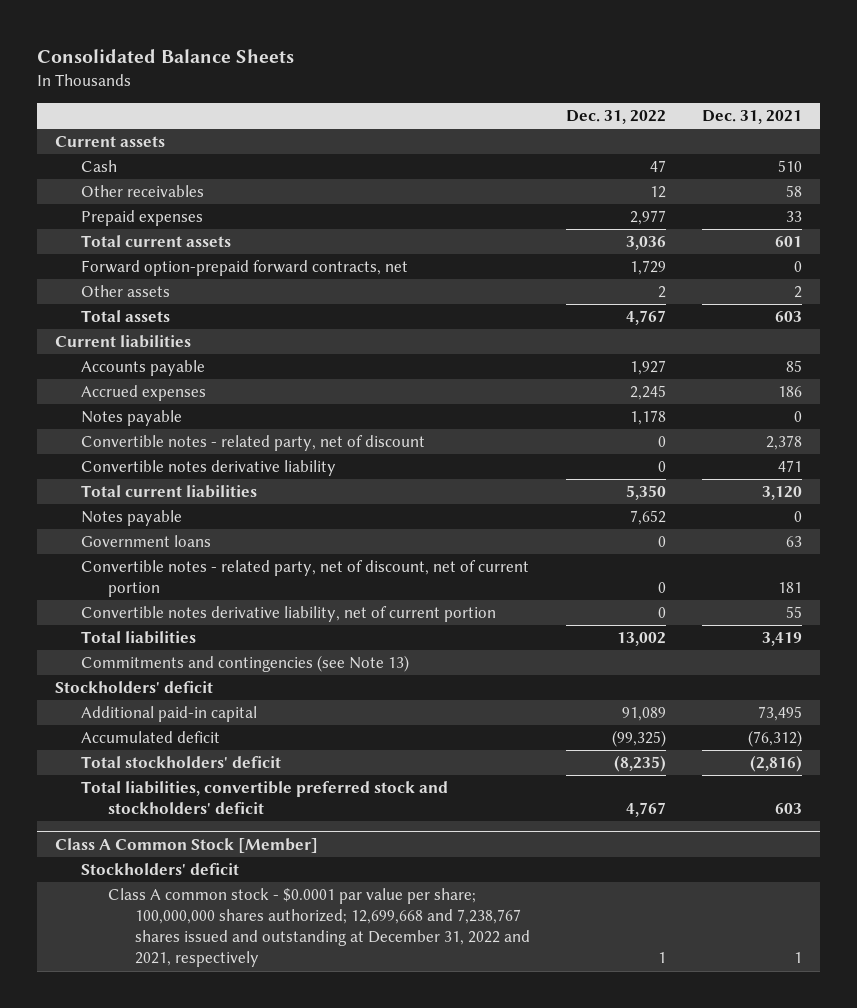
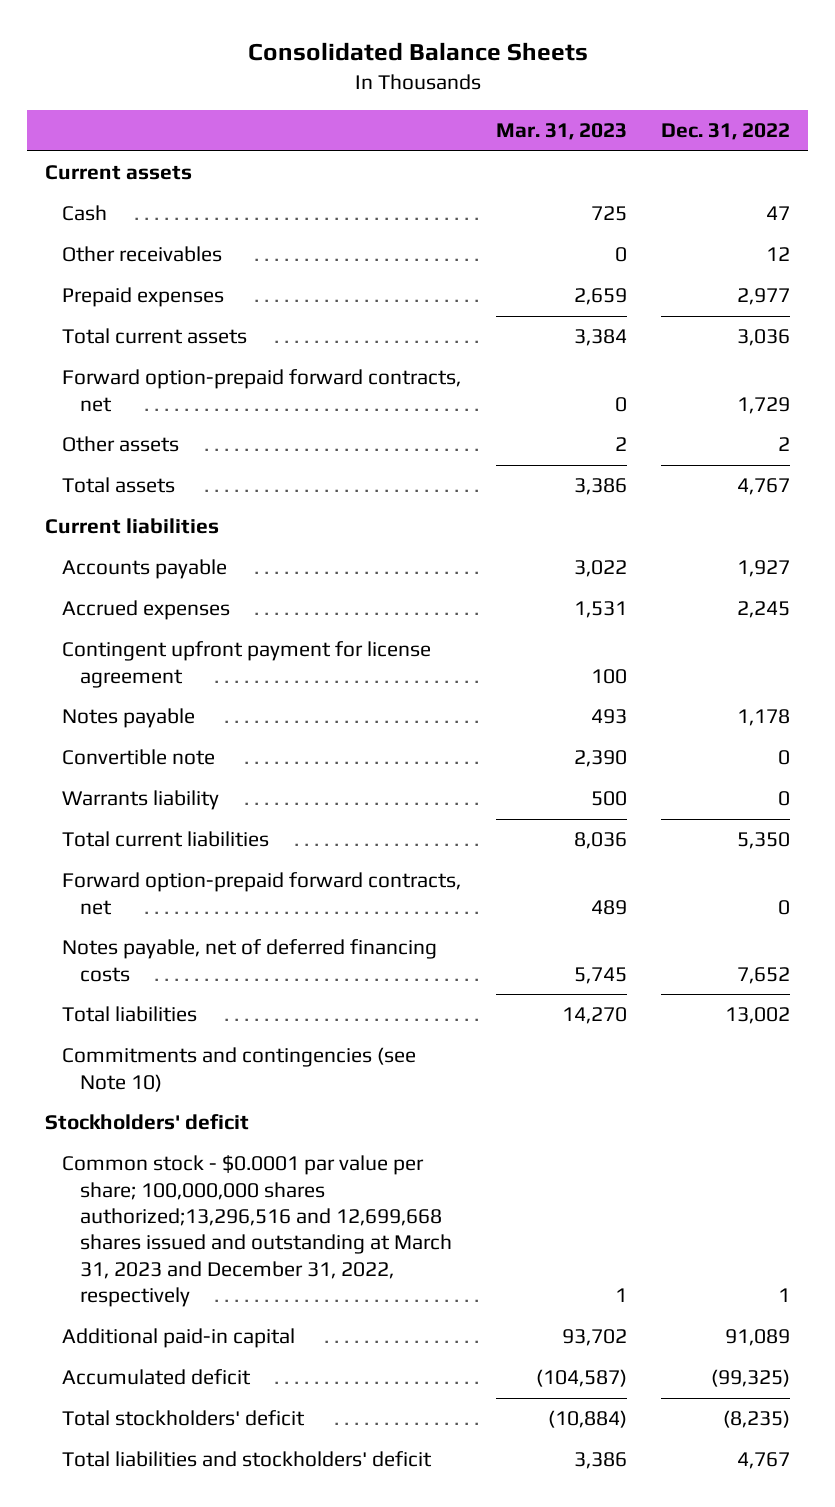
- | Dec. 31, 2022 | Dec. 31, 2021
+ | Mar. 31, 2023 | Dec. 31, 2022
+ Contingent upfront payment for license agreement | 100 |
- Convertible notes - related party, net of discount | 0 | 2,378
- Convertible notes derivative liability | 0 | 471
+ Convertible note | 2,390 | 0
+ Warrants liability | 500 | 0
- Notes payable | 7,652 | 0
- Government loans | 0 | 63
- Convertible notes - related party, net of discount, net of current portion | 0 | 181
- Convertible notes derivative liability, net of current portion | 0 | 55
+ Forward option-prepaid forward contracts, net | 489 | 0
+ Notes payable, net of deferred financing costs | 5,745 | 7,652
- Commitments and contingencies (see Note 13)
+ Commitments and contingencies (see Note 10)
+ Common stock - $0.0001 par value per share; 100,000,000 shares authorized;13,296,516 and 12,699,668 shares issued and outstanding at March 31, 2023 and December 31, 2022, respectively | 1 | 1
- Total liabilities, convertible preferred stock and stockholders' deficit | 4,767 | 603
- Class A Common Stock [Member]
- Stockholders' deficit
- Class A common stock - $0.0001 par value per share; 100,000,000 shares authorized; 12,699,668 and 7,238,767 shares issued and outstanding at December 31, 2022 and 2021, respectively | 1 | 1
+ Total liabilities and stockholders' deficit | 3,386 | 4,767

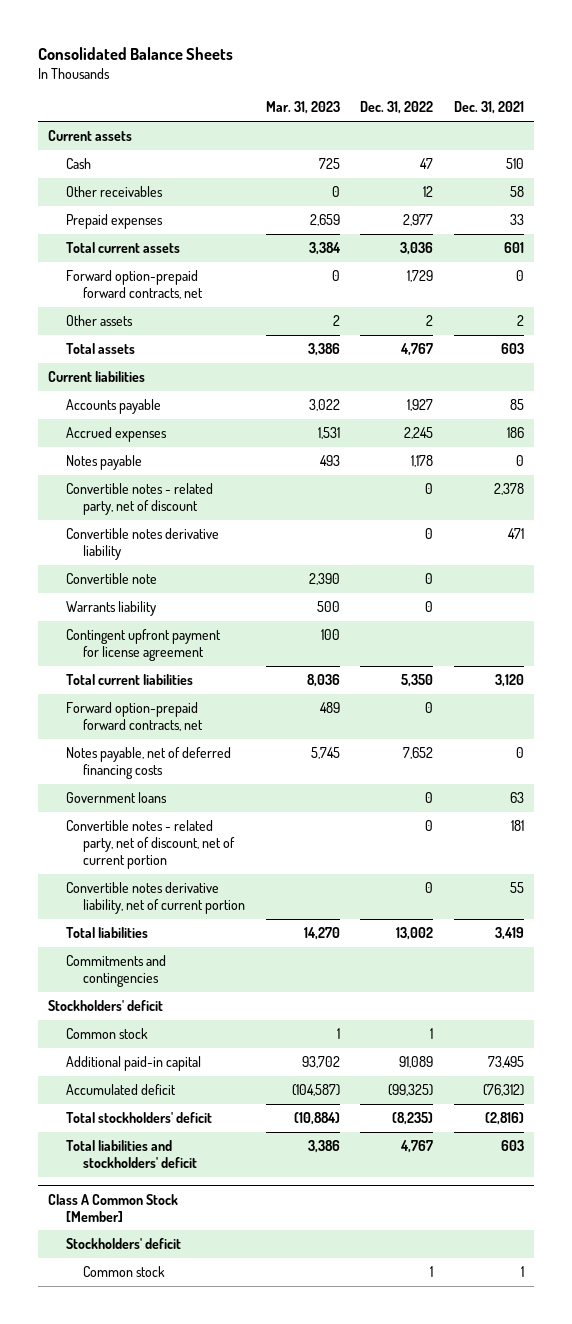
- | Mar. 31, 2023 | Dec. 31, 2022
+ | Mar. 31, 2023 | Dec. 31, 2022 | Dec. 31, 2021
+ Convertible notes - related party, net of discount | | 0 | 2,378
+ Convertible notes derivative liability | | 0 | 471
moved down: Contingent upfront payment for license agreement | 100 | |
+ Government loans | | 0 | 63
+ Convertible notes - related party, net of discount, net of current portion | | 0 | 181
+ Convertible notes derivative liability, net of current portion | | 0 | 55
- Commitments and contingencies (see Note 10)
+ Commitments and contingencies
- Common stock - $0.0001 par value per share; 100,000,000 shares authorized;13,296,516 and 12,699,668 shares issued and outstanding at March 31, 2023 and December 31, 2022, respectively | 1 | 1
+ Common stock | 1 | 1 |
+ Class A Common Stock [Member]
+ Stockholders' deficit
+ Common stock | | 1 | 1

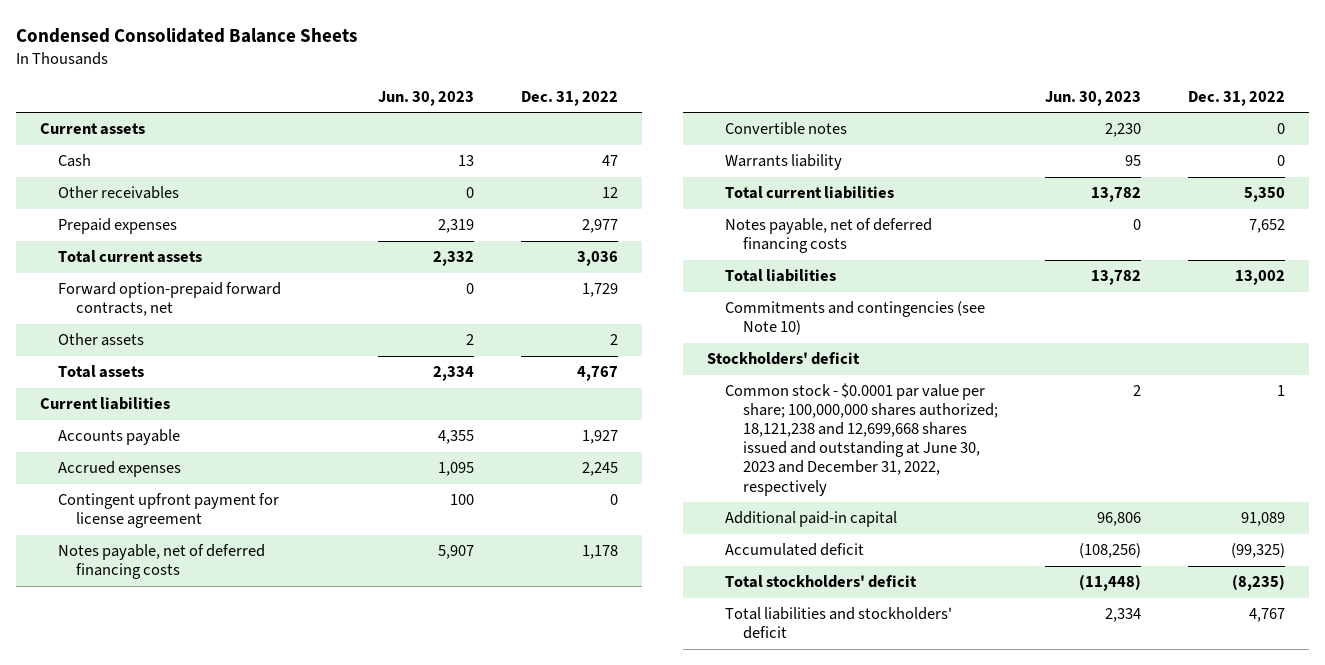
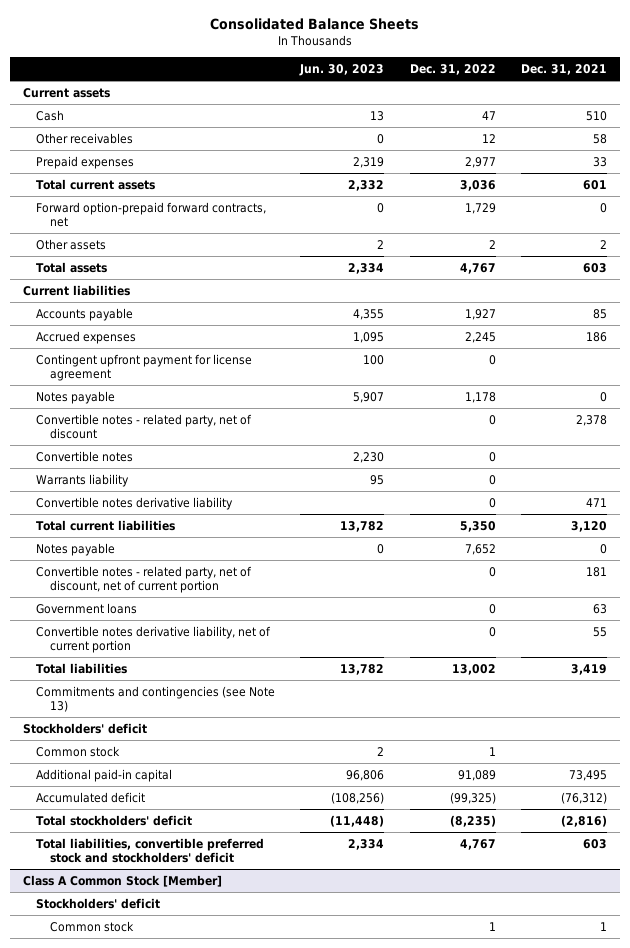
- Condensed Consolidated Balance Sheets
+ Consolidated Balance Sheets
- | Jun. 30, 2023 | Dec. 31, 2022
+ | Jun. 30, 2023 | Dec. 31, 2022 | Dec. 31, 2021
- Notes payable, net of deferred financing costs | 5,907 | 1,178
+ Notes payable | 5,907 | 1,178 | 0
+ Convertible notes - related party, net of discount | | 0 | 2,378
+ Convertible notes derivative liability | | 0 | 471
- Notes payable, net of deferred financing costs | 0 | 7,652
+ Notes payable | 0 | 7,652 | 0
+ Convertible notes - related party, net of discount, net of current portion | | 0 | 181
+ Government loans | | 0 | 63
+ Convertible notes derivative liability, net of current portion | | 0 | 55
- Commitments and contingencies (see Note 10)
+ Commitments and contingencies (see Note 13)
- Common stock - $0.0001 par value per share; 100,000,000 shares authorized; 18,121,238 and 12,699,668 shares issued and outstanding at June 30, 2023 and December 31, 2022, respectively | 2 | 1
+ Common stock | 2 | 1 |
- Total liabilities and stockholders' deficit | 2,334 | 4,767
+ Total liabilities, convertible preferred stock and stockholders' deficit | 2,334 | 4,767 | 603
+ Class A Common Stock [Member]
+ Stockholders' deficit
+ Common stock | | 1 | 1

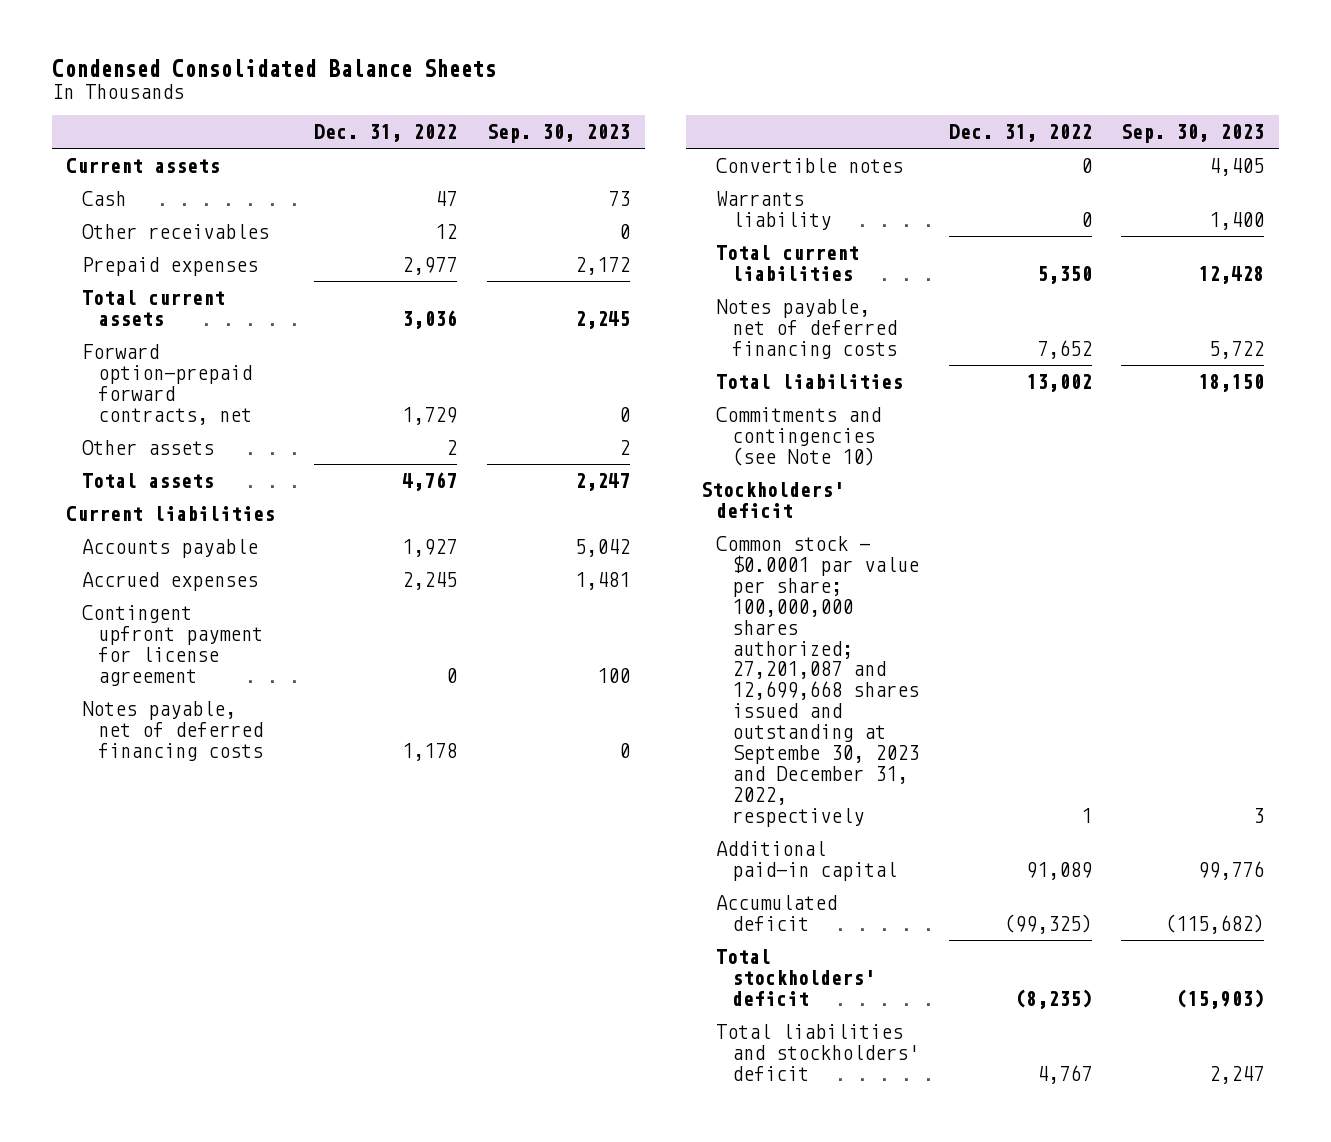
- Consolidated Balance Sheets
+ Condensed Consolidated Balance Sheets
- | Jun. 30, 2023 | Dec. 31, 2022 | Dec. 31, 2021
+ | Dec. 31, 2022 | Sep. 30, 2023
- Notes payable | 5,907 | 1,178 | 0
- Convertible notes - related party, net of discount | | 0 | 2,378
+ Notes payable, net of deferred financing costs | 1,178 | 0
- Convertible notes derivative liability | | 0 | 471
- Notes payable | 0 | 7,652 | 0
- Convertible notes - related party, net of discount, net of current portion | | 0 | 181
- Government loans | | 0 | 63
- Convertible notes derivative liability, net of current portion | | 0 | 55
+ Notes payable, net of deferred financing costs | 7,652 | 5,722
- Commitments and contingencies (see Note 13)
+ Commitments and contingencies (see Note 10)
- Common stock | 2 | 1 |
+ Common stock - $0.0001 par value per share; 100,000,000 shares authorized; 27,201,087 and 12,699,668 shares issued and outstanding at Septembe 30, 2023 and December 31, 2022, respectively | 1 | 3
- Total liabilities, convertible preferred stock and stockholders' deficit | 2,334 | 4,767 | 603
- Class A Common Stock [Member]
- Stockholders' deficit
- Common stock | | 1 | 1
+ Total liabilities and stockholders' deficit | 4,767 | 2,247

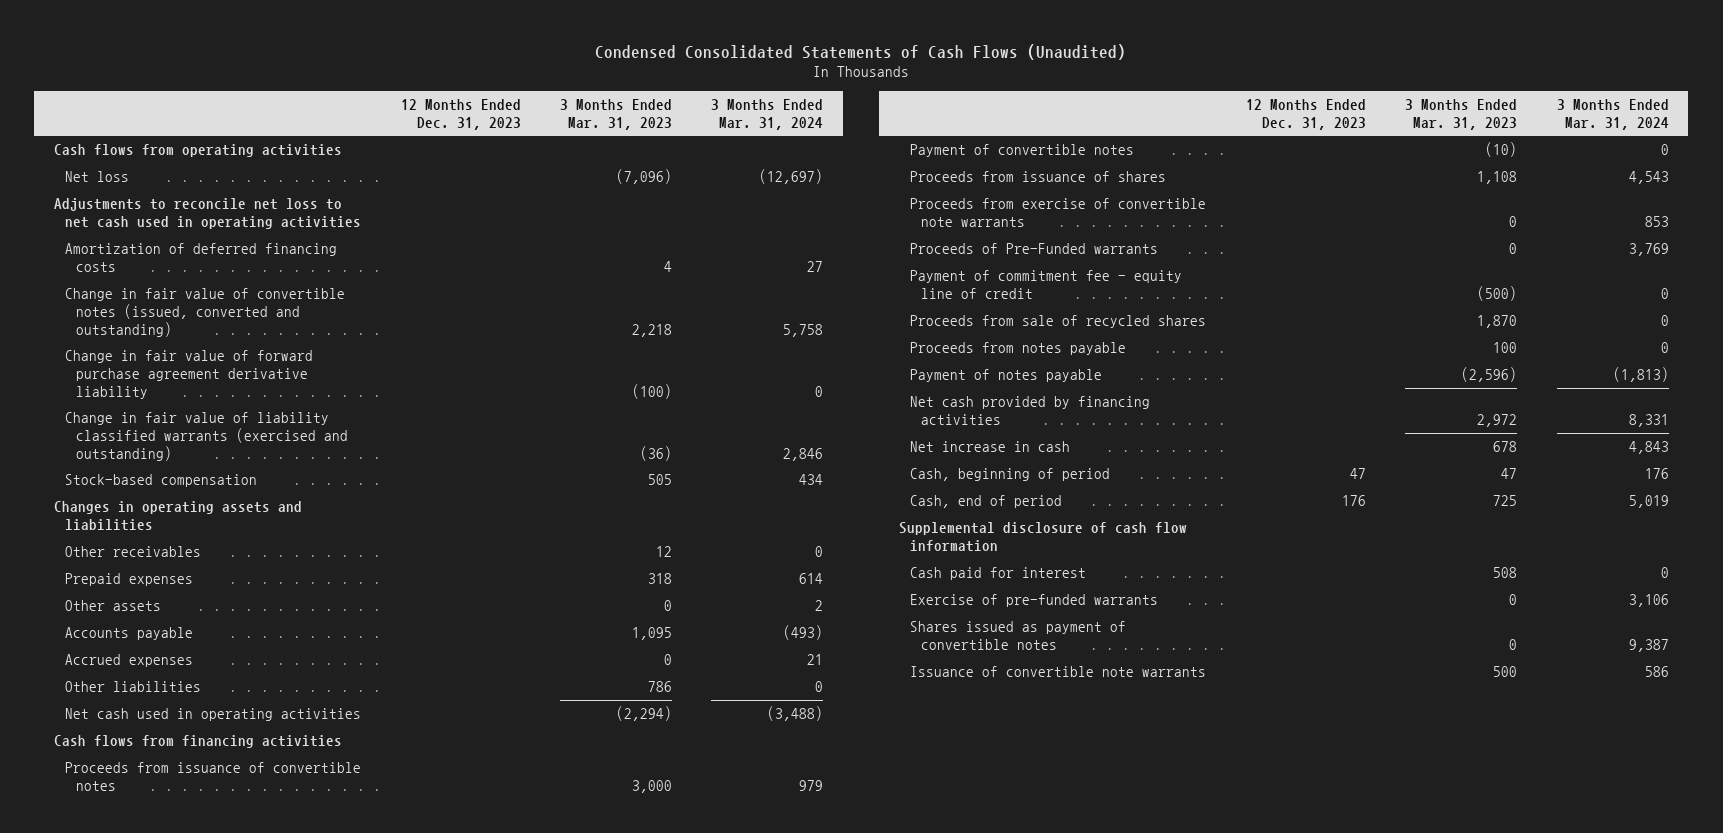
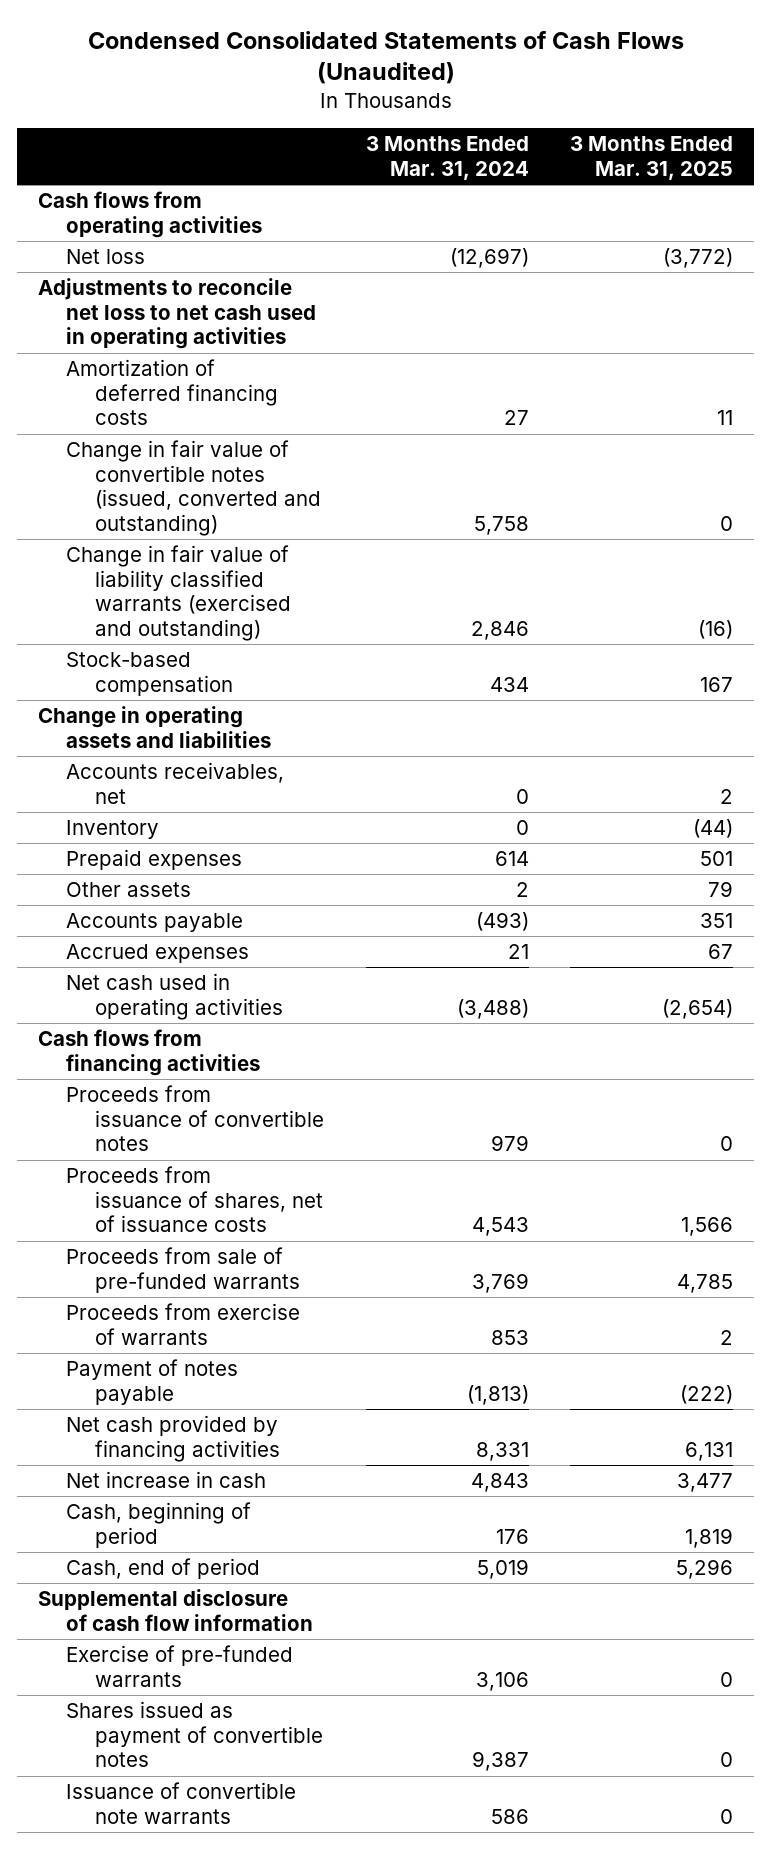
- | 12 Months Ended Dec. 31, 2023 | 3 Months Ended Mar. 31, 2023 | 3 Months Ended Mar. 31, 2024
+ | 3 Months Ended Mar. 31, 2024 | 3 Months Ended Mar. 31, 2025
- Change in fair value of forward purchase agreement derivative liability | | (100) | 0
- Changes in operating assets and liabilities
- Other receivables | | 12 | 0
+ Change in operating assets and liabilities
+ Accounts receivables, net | 0 | 2
+ Inventory | 0 | (44)
- Other liabilities | | 786 | 0
- Payment of convertible notes | | (10) | 0
- Proceeds from issuance of shares | | 1,108 | 4,543
- Proceeds from exercise of convertible note warrants | | 0 | 853
- Proceeds of Pre-Funded warrants | | 0 | 3,769
- Payment of commitment fee - equity line of credit | | (500) | 0
- Proceeds from sale of recycled shares | | 1,870 | 0
- Proceeds from notes payable | | 100 | 0
+ Proceeds from issuance of shares, net of issuance costs | 4,543 | 1,566
+ Proceeds from sale of pre-funded warrants | 3,769 | 4,785
+ Proceeds from exercise of warrants | 853 | 2
- Cash paid for interest | | 508 | 0

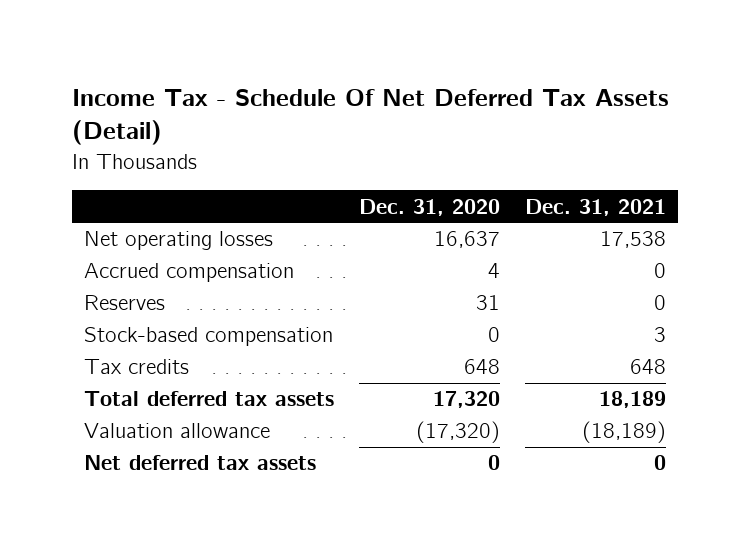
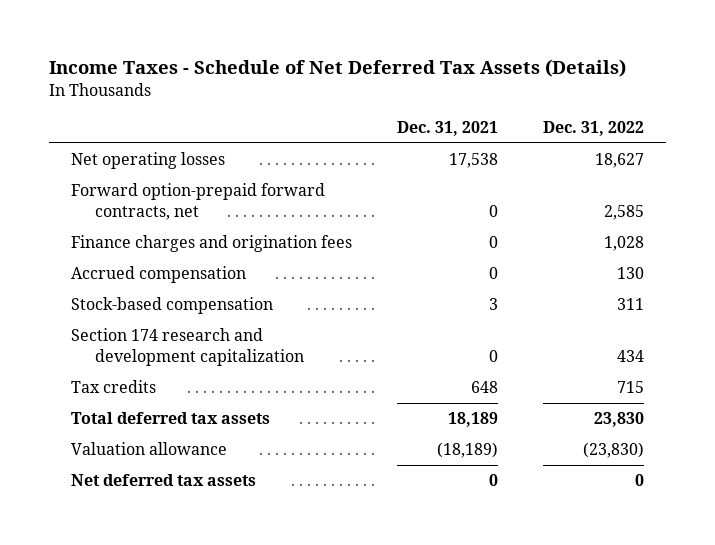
- Income Tax - Schedule Of Net Deferred Tax Assets (Detail)
+ Income Taxes - Schedule of Net Deferred Tax Assets (Details)
- | Dec. 31, 2020 | Dec. 31, 2021
+ | Dec. 31, 2021 | Dec. 31, 2022
+ Forward option-prepaid forward contracts, net | 0 | 2,585
+ Finance charges and origination fees | 0 | 1,028
- Reserves | 31 | 0
+ Section 174 research and development capitalization | 0 | 434

